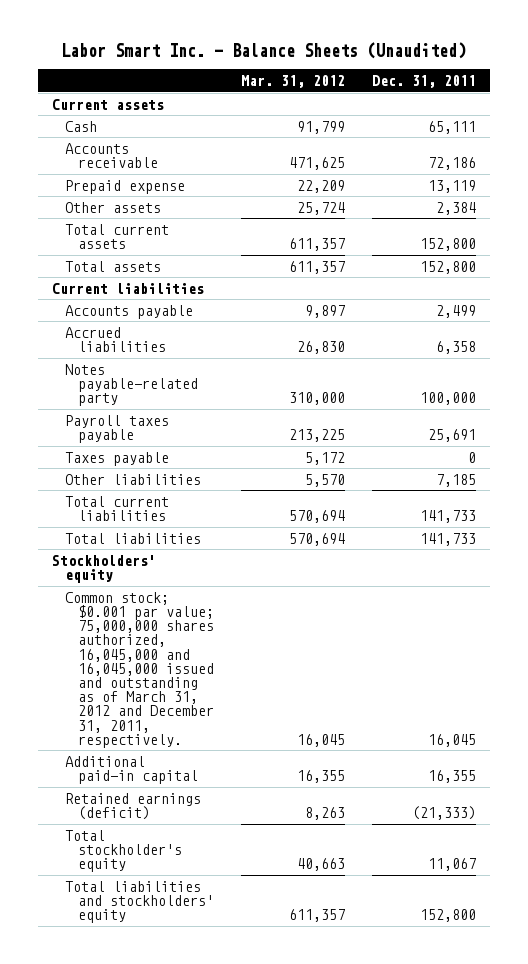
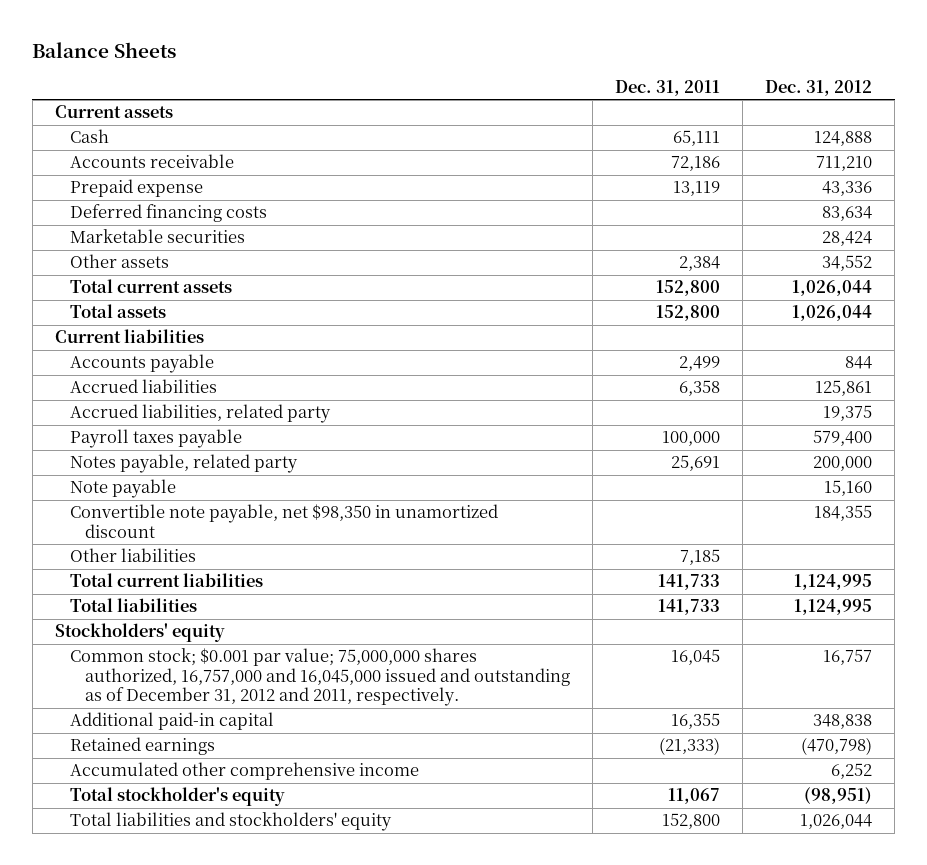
- Labor Smart Inc. - Balance Sheets (Unaudited)
+ Balance Sheets
- | Mar. 31, 2012 | Dec. 31, 2011
+ | Dec. 31, 2011 | Dec. 31, 2012
+ Deferred financing costs | | 83,634
+ Marketable securities | | 28,424
- Notes payable-related party | 310,000 | 100,000
- Payroll taxes payable | 213,225 | 25,691
- Taxes payable | 5,172 | 0
+ Accrued liabilities, related party | | 19,375
+ Payroll taxes payable | 100,000 | 579,400
+ Notes payable, related party | 25,691 | 200,000
+ Note payable | | 15,160
+ Convertible note payable, net $98,350 in unamortized discount | | 184,355
- Common stock; $0.001 par value; 75,000,000 shares authorized, 16,045,000 and 16,045,000 issued and outstanding as of March 31, 2012 and December 31, 2011, respectively. | 16,045 | 16,045
+ Common stock; $0.001 par value; 75,000,000 shares authorized, 16,757,000 and 16,045,000 issued and outstanding as of December 31, 2012 and 2011, respectively. | 16,045 | 16,757
- Retained earnings (deficit) | 8,263 | (21,333)
+ Retained earnings | (21,333) | (470,798)
+ Accumulated other comprehensive income | | 6,252

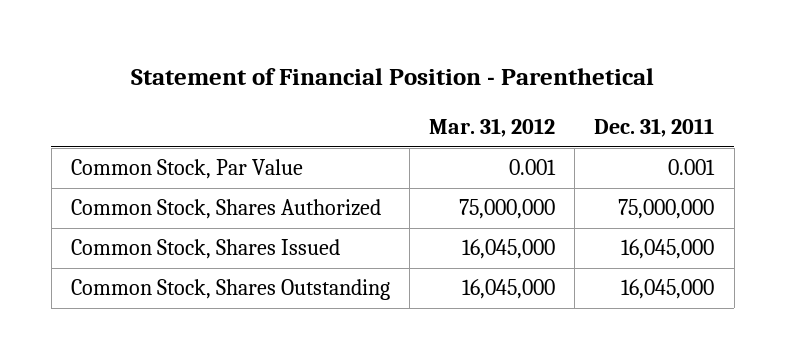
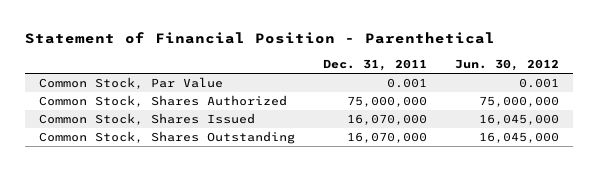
- | Mar. 31, 2012 | Dec. 31, 2011
+ | Dec. 31, 2011 | Jun. 30, 2012
- Common Stock, Shares Issued | 16,045,000 | 16,045,000
- Common Stock, Shares Outstanding | 16,045,000 | 16,045,000
+ Common Stock, Shares Issued | 16,070,000 | 16,045,000
+ Common Stock, Shares Outstanding | 16,070,000 | 16,045,000

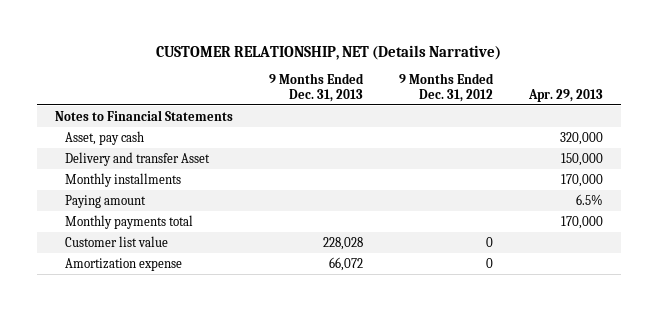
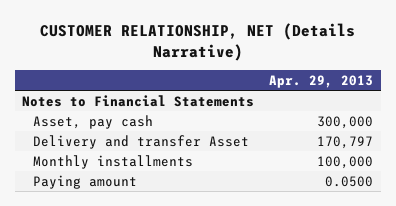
- | 9 Months Ended Dec. 31, 2013 | 9 Months Ended Dec. 31, 2012 | Apr. 29, 2013
+ | Apr. 29, 2013
- Asset, pay cash | | | 320,000
- Delivery and transfer Asset | | | 150,000
- Monthly installments | | | 170,000
- Paying amount | | | 6.5%
- Monthly payments total | | | 170,000
- Customer list value | 228,028 | 0 |
- Amortization expense | 66,072 | 0 |
+ Asset, pay cash | 300,000
+ Delivery and transfer Asset | 170,797
+ Monthly installments | 100,000
+ Paying amount | 0.0500

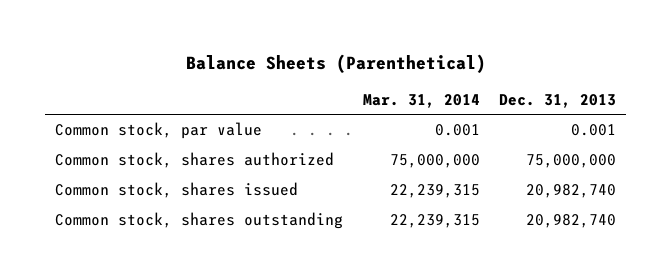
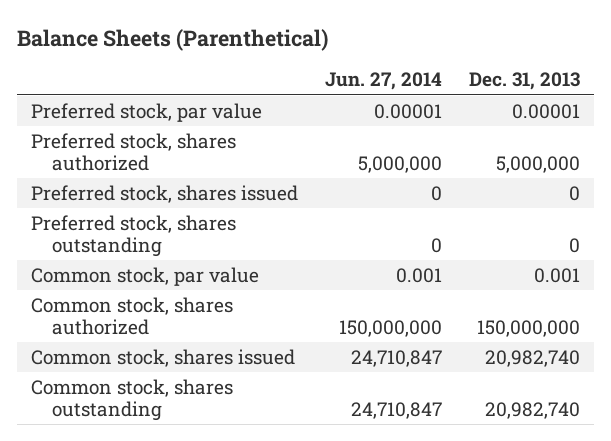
- | Mar. 31, 2014 | Dec. 31, 2013
+ | Jun. 27, 2014 | Dec. 31, 2013
+ Preferred stock, par value | 0.00001 | 0.00001
+ Preferred stock, shares authorized | 5,000,000 | 5,000,000
+ Preferred stock, shares issued | 0 | 0
+ Preferred stock, shares outstanding | 0 | 0
- Common stock, shares authorized | 75,000,000 | 75,000,000
+ Common stock, shares authorized | 150,000,000 | 150,000,000

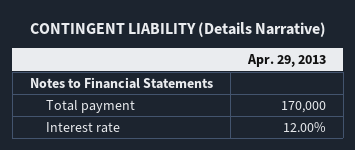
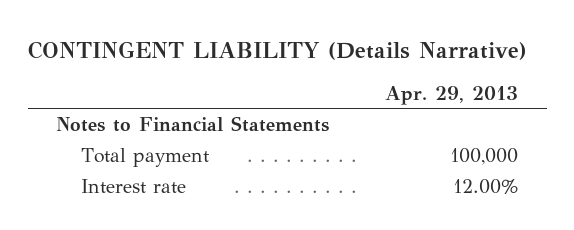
- Total payment | 170,000
+ Total payment | 100,000

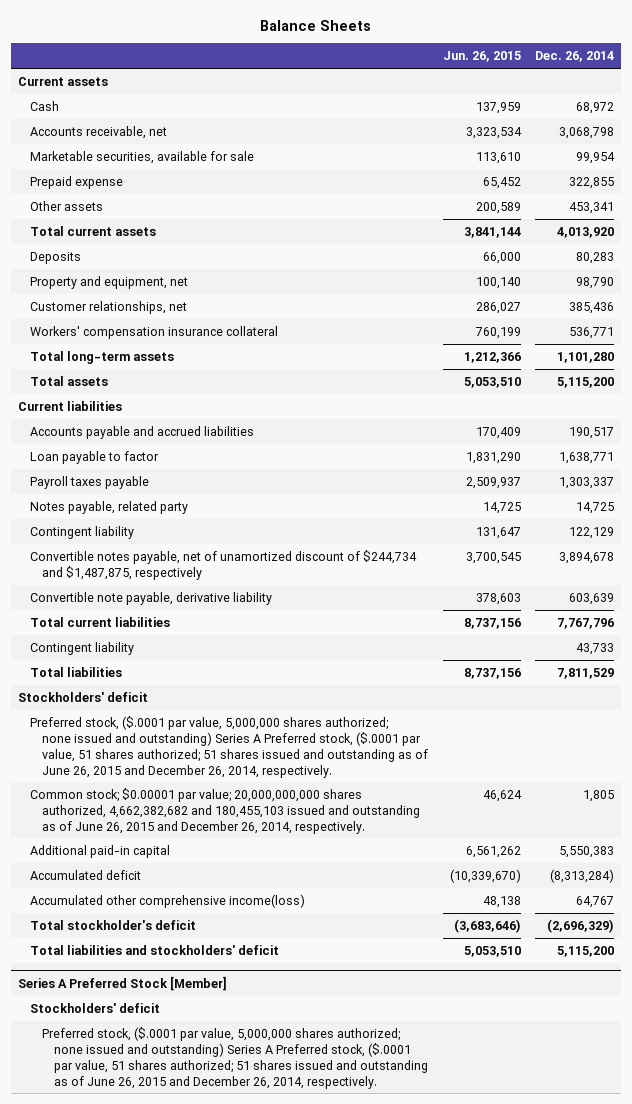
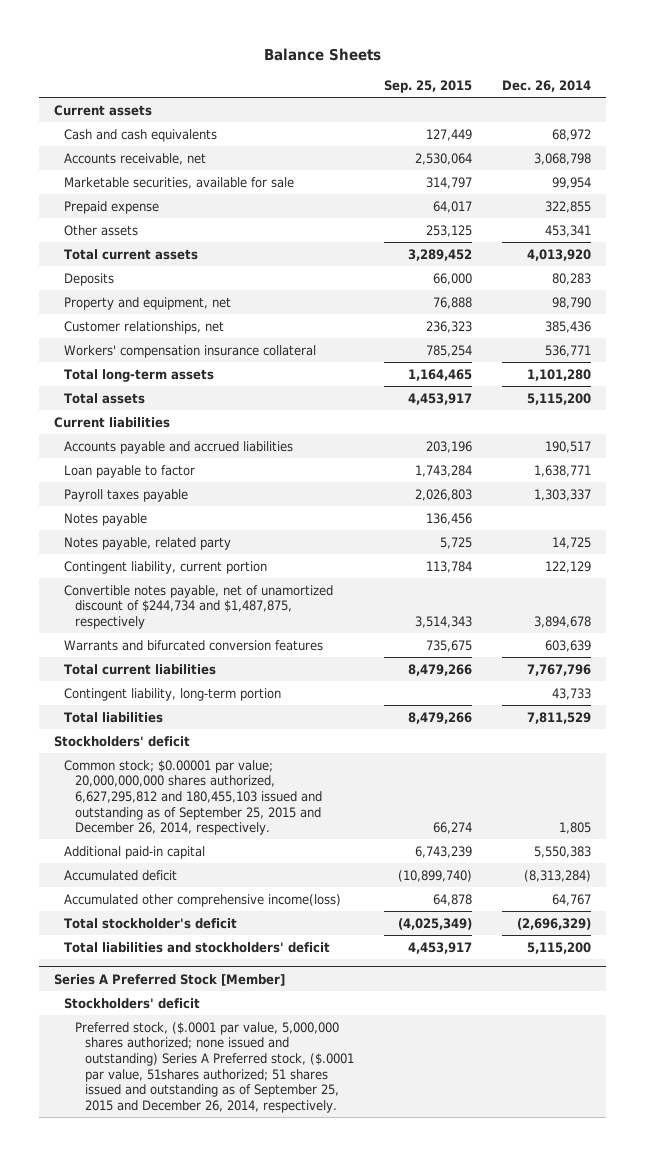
- | Jun. 26, 2015 | Dec. 26, 2014
+ | Sep. 25, 2015 | Dec. 26, 2014
- Cash | 137,959 | 68,972
+ Cash and cash equivalents | 127,449 | 68,972
+ Notes payable | 136,456 |
- Contingent liability | 131,647 | 122,129
+ Contingent liability, current portion | 113,784 | 122,129
- Convertible note payable, derivative liability | 378,603 | 603,639
+ Warrants and bifurcated conversion features | 735,675 | 603,639
- Contingent liability | | 43,733
+ Contingent liability, long-term portion | | 43,733
- Preferred stock, ($.0001 par value, 5,000,000 shares authorized; none issued and outstanding) Series A Preferred stock, ($.0001 par value, 51 shares authorized; 51 shares issued and outstanding as of June 26, 2015 and December 26, 2014, respectively.
- Common stock; $0.00001 par value; 20,000,000,000 shares authorized, 4,662,382,682 and 180,455,103 issued and outstanding as of June 26, 2015 and December 26, 2014, respectively. | 46,624 | 1,805
+ Common stock; $0.00001 par value; 20,000,000,000 shares authorized, 6,627,295,812 and 180,455,103 issued and outstanding as of September 25, 2015 and December 26, 2014, respectively. | 66,274 | 1,805
@ Series A Preferred Stock [Member]
- Preferred stock, ($.0001 par value, 5,000,000 shares authorized; none issued and outstanding) Series A Preferred stock, ($.0001 par value, 51 shares authorized; 51 shares issued and outstanding as of June 26, 2015 and December 26, 2014, respectively.
+ Preferred stock, ($.0001 par value, 5,000,000 shares authorized; none issued and outstanding) Series A Preferred stock, ($.0001 par value, 51shares authorized; 51 shares issued and outstanding as of September 25, 2015 and December 26, 2014, respectively.

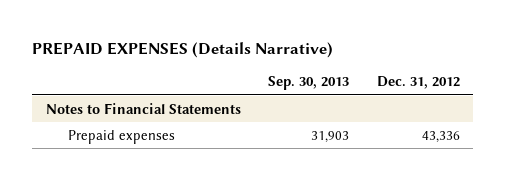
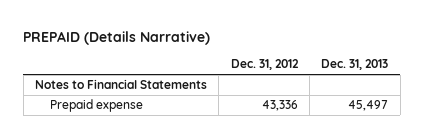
- PREPAID EXPENSES (Details Narrative)
+ PREPAID (Details Narrative)
- | Sep. 30, 2013 | Dec. 31, 2012
+ | Dec. 31, 2012 | Dec. 31, 2013
- Prepaid expenses | 31,903 | 43,336
+ Prepaid expense | 43,336 | 45,497

